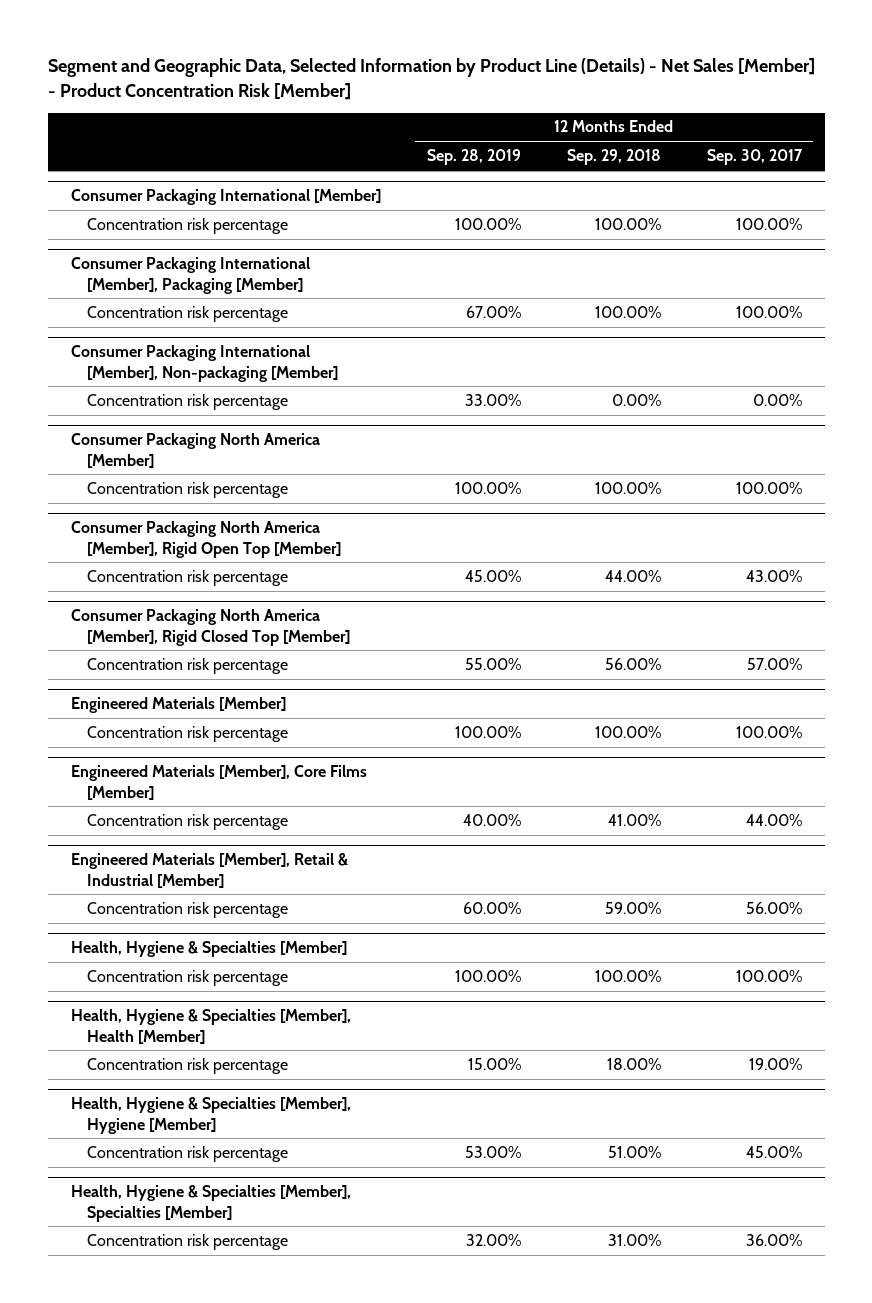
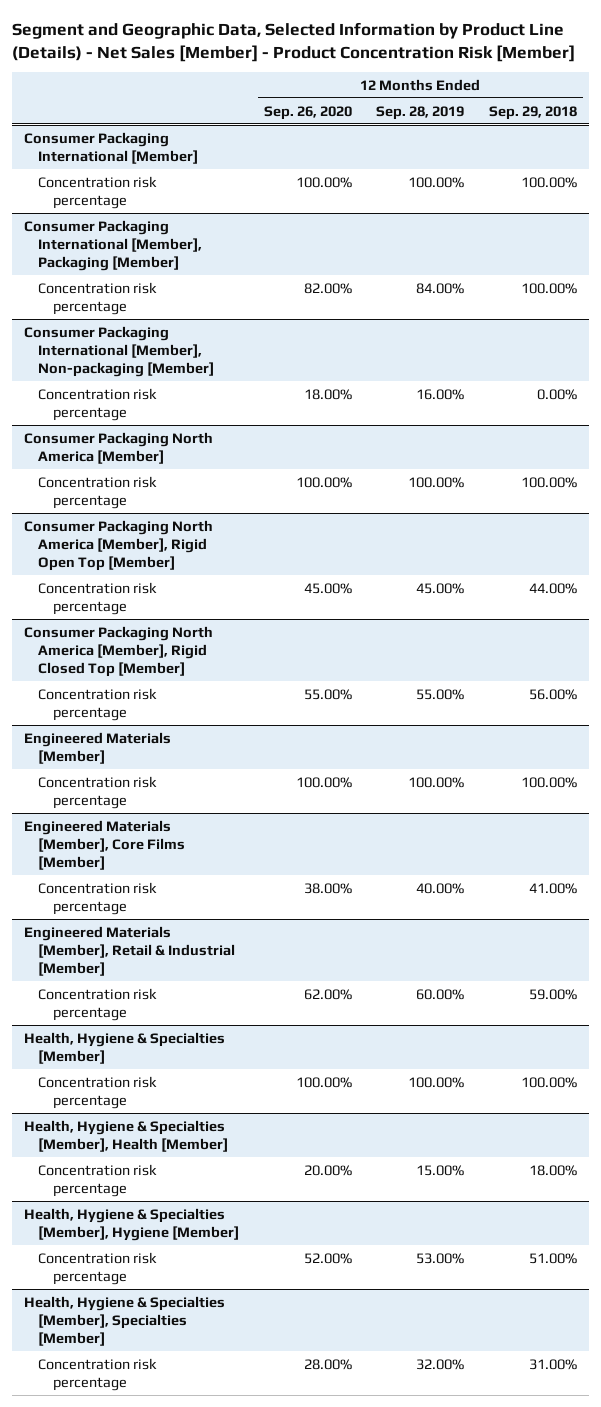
- | 12 Months Ended Sep. 28, 2019 | 12 Months Ended Sep. 29, 2018 | 12 Months Ended Sep. 30, 2017
+ | 12 Months Ended Sep. 26, 2020 | 12 Months Ended Sep. 28, 2019 | 12 Months Ended Sep. 29, 2018
@ Consumer Packaging International [Member], Packaging [Member]
- Concentration risk percentage | 67.00% | 100.00% | 100.00%
+ Concentration risk percentage | 82.00% | 84.00% | 100.00%
@ Consumer Packaging International [Member], Non-packaging [Member]
- Concentration risk percentage | 33.00% | 0.00% | 0.00%
+ Concentration risk percentage | 18.00% | 16.00% | 0.00%

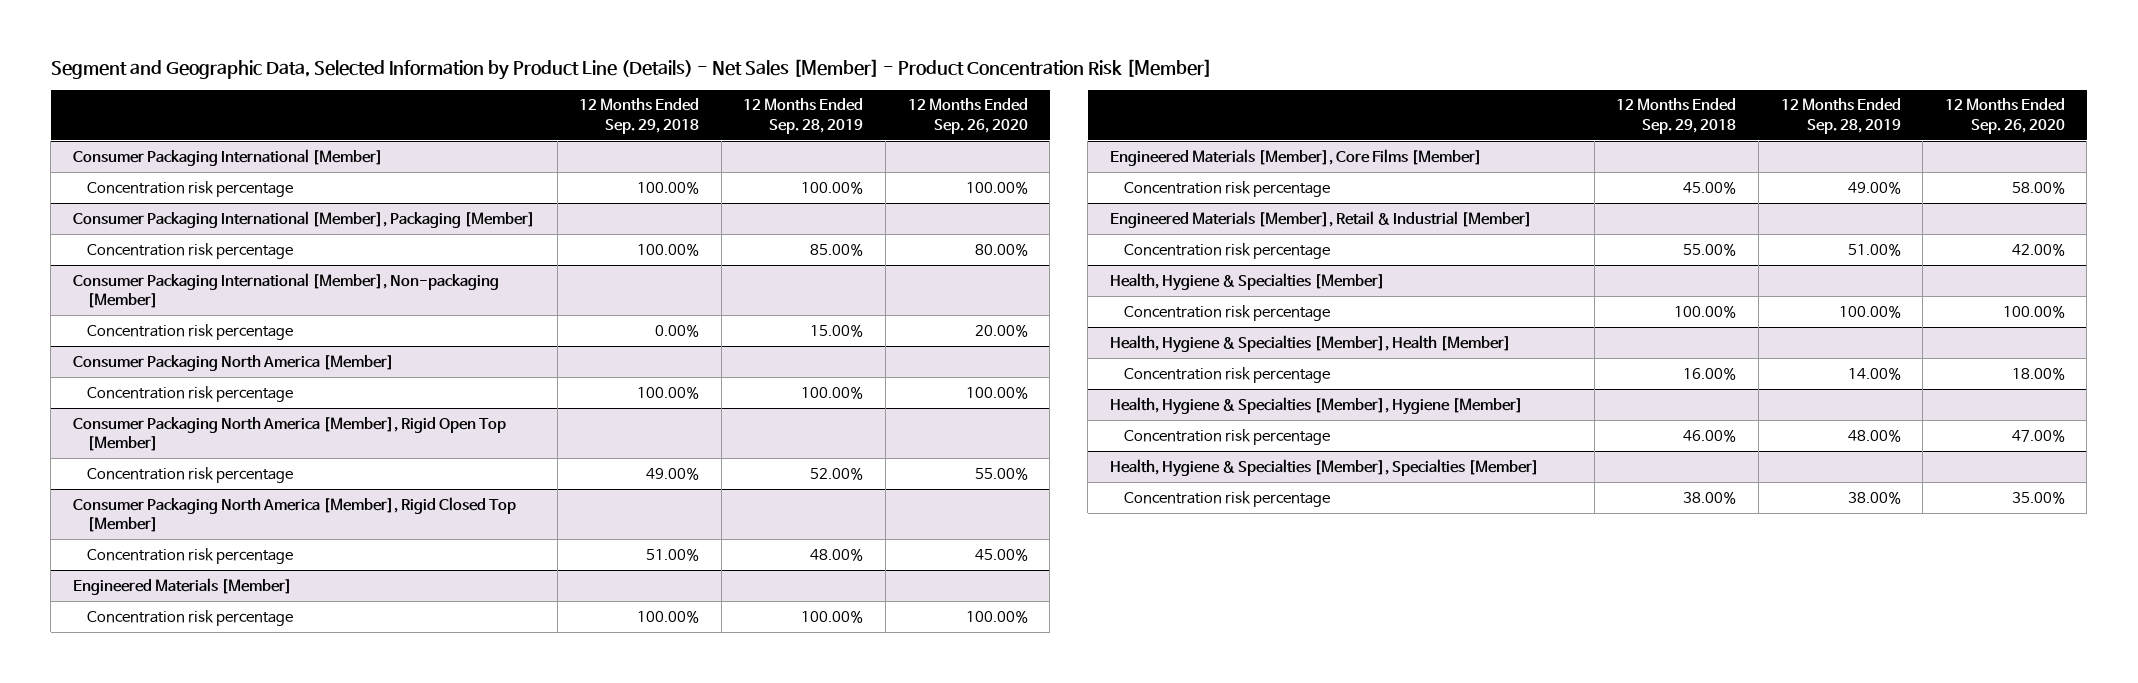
- | 12 Months Ended Sep. 26, 2020 | 12 Months Ended Sep. 28, 2019 | 12 Months Ended Sep. 29, 2018
+ | 12 Months Ended Sep. 29, 2018 | 12 Months Ended Sep. 28, 2019 | 12 Months Ended Sep. 26, 2020
@ Consumer Packaging International [Member], Packaging [Member]
- Concentration risk percentage | 82.00% | 84.00% | 100.00%
+ Concentration risk percentage | 100.00% | 85.00% | 80.00%
@ Consumer Packaging International [Member], Non-packaging [Member]
- Concentration risk percentage | 18.00% | 16.00% | 0.00%
+ Concentration risk percentage | 0.00% | 15.00% | 20.00%
@ Consumer Packaging North America [Member], Rigid Open Top [Member]
- Concentration risk percentage | 45.00% | 45.00% | 44.00%
+ Concentration risk percentage | 49.00% | 52.00% | 55.00%
@ Consumer Packaging North America [Member], Rigid Closed Top [Member]
- Concentration risk percentage | 55.00% | 55.00% | 56.00%
+ Concentration risk percentage | 51.00% | 48.00% | 45.00%
@ Engineered Materials [Member], Core Films [Member]
- Concentration risk percentage | 38.00% | 40.00% | 41.00%
+ Concentration risk percentage | 45.00% | 49.00% | 58.00%
@ Engineered Materials [Member], Retail & Industrial [Member]
- Concentration risk percentage | 62.00% | 60.00% | 59.00%
+ Concentration risk percentage | 55.00% | 51.00% | 42.00%
@ Health, Hygiene & Specialties [Member], Health [Member]
- Concentration risk percentage | 20.00% | 15.00% | 18.00%
+ Concentration risk percentage | 16.00% | 14.00% | 18.00%
@ Health, Hygiene & Specialties [Member], Hygiene [Member]
- Concentration risk percentage | 52.00% | 53.00% | 51.00%
+ Concentration risk percentage | 46.00% | 48.00% | 47.00%
@ Health, Hygiene & Specialties [Member], Specialties [Member]
- Concentration risk percentage | 28.00% | 32.00% | 31.00%
+ Concentration risk percentage | 38.00% | 38.00% | 35.00%

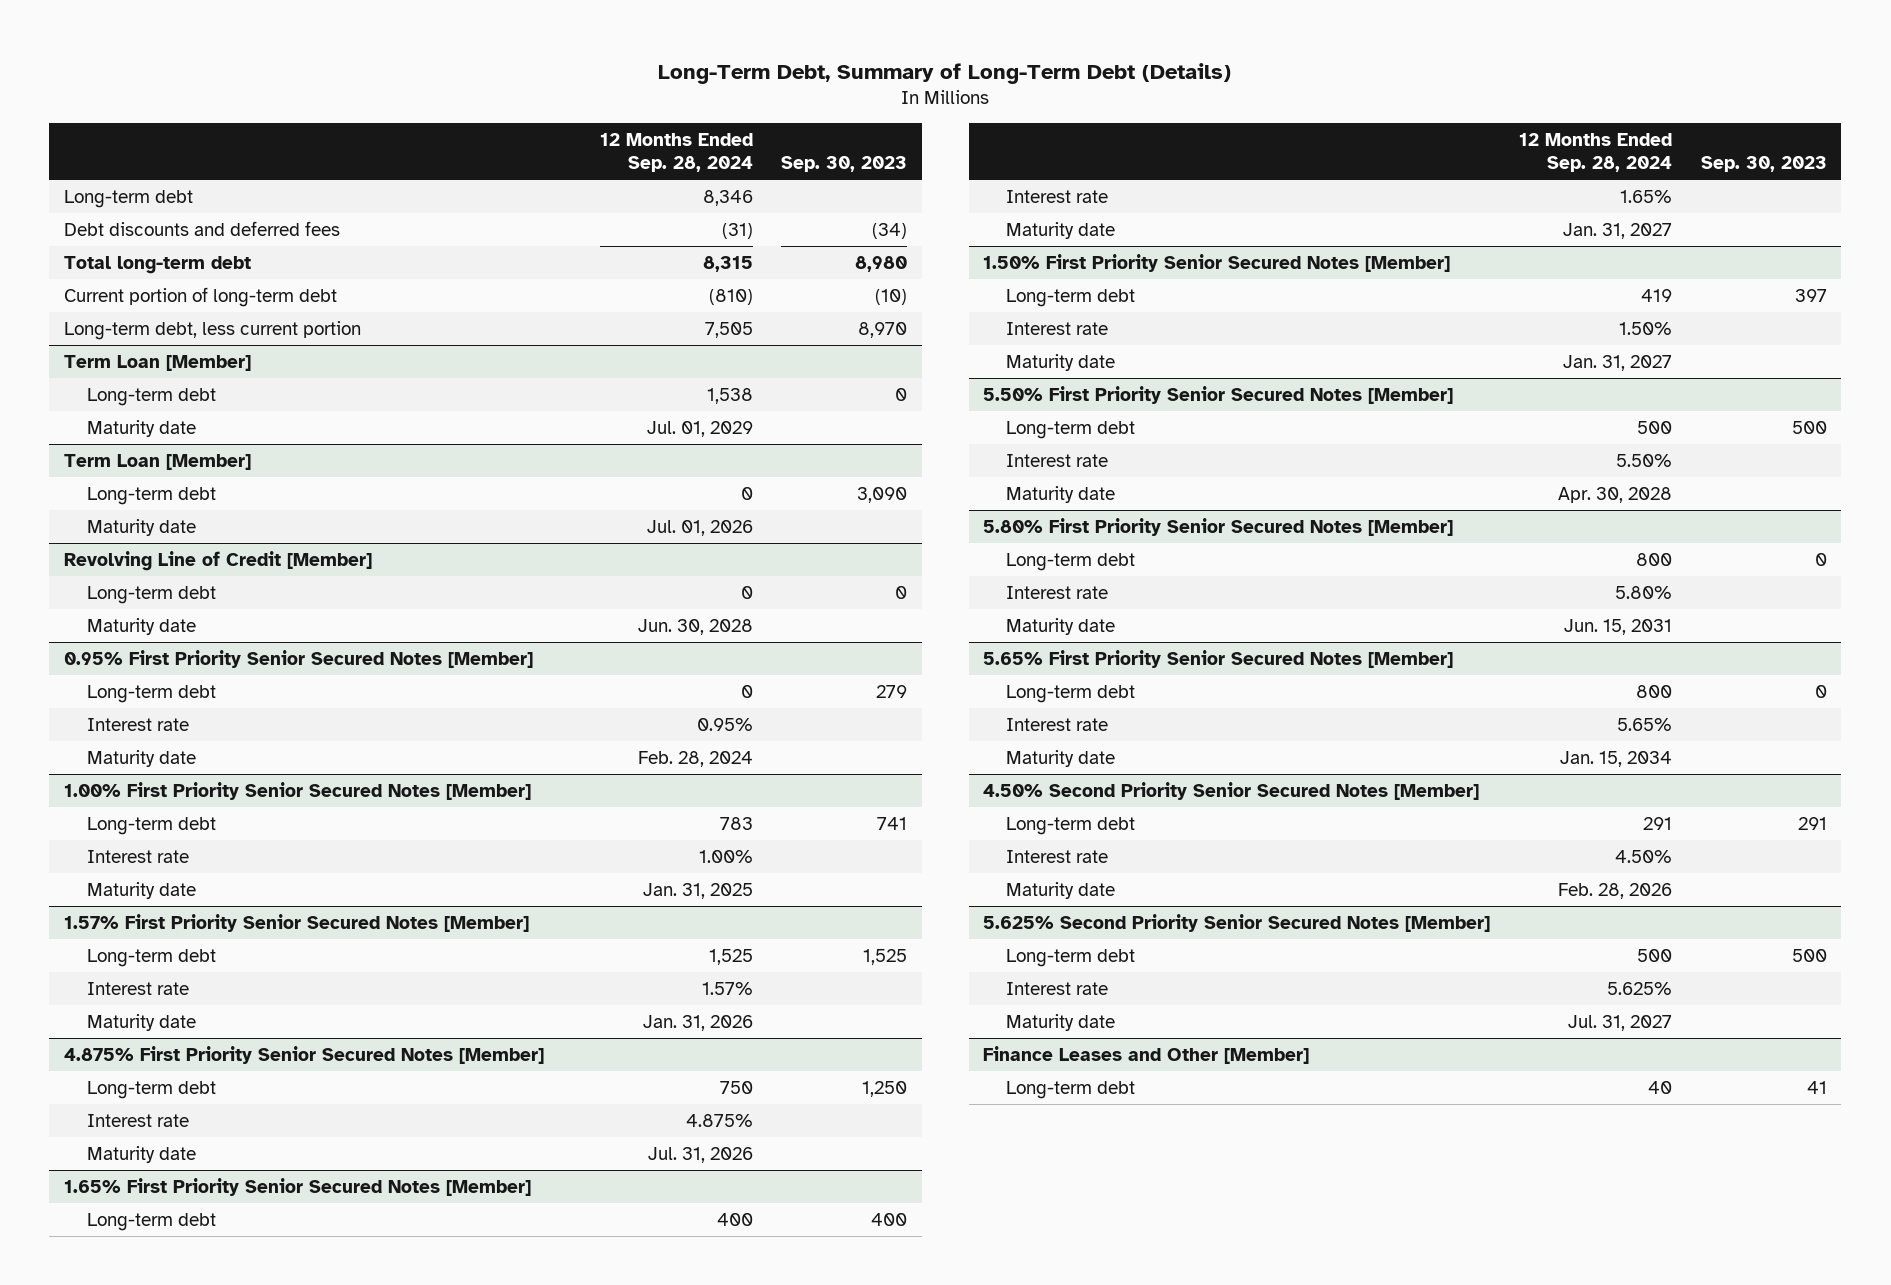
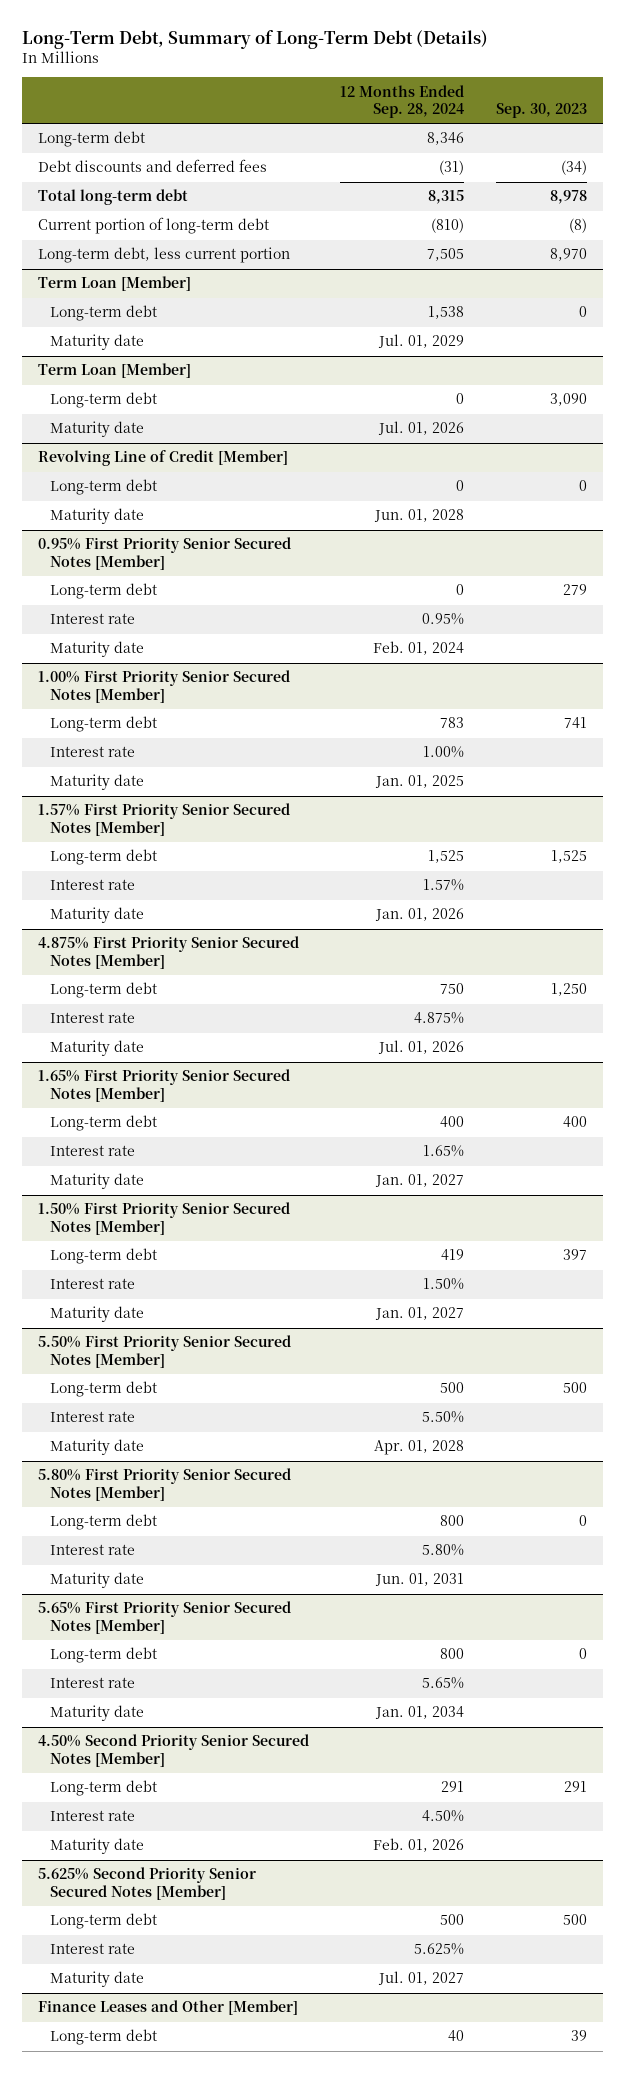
- Total long-term debt | 8,315 | 8,980
- Current portion of long-term debt | (810) | (10)
+ Total long-term debt | 8,315 | 8,978
+ Current portion of long-term debt | (810) | (8)
@ Revolving Line of Credit [Member]
- Maturity date | Jun. 30, 2028 |
+ Maturity date | Jun. 01, 2028 |
@ 0.95% First Priority Senior Secured Notes [Member]
- Maturity date | Feb. 28, 2024 |
+ Maturity date | Feb. 01, 2024 |
@ 1.00% First Priority Senior Secured Notes [Member]
- Maturity date | Jan. 31, 2025 |
+ Maturity date | Jan. 01, 2025 |
@ 1.57% First Priority Senior Secured Notes [Member]
- Maturity date | Jan. 31, 2026 |
+ Maturity date | Jan. 01, 2026 |
@ 4.875% First Priority Senior Secured Notes [Member]
- Maturity date | Jul. 31, 2026 |
+ Maturity date | Jul. 01, 2026 |
@ 1.65% First Priority Senior Secured Notes [Member]
- Maturity date | Jan. 31, 2027 |
+ Maturity date | Jan. 01, 2027 |
@ 1.50% First Priority Senior Secured Notes [Member]
- Maturity date | Jan. 31, 2027 |
+ Maturity date | Jan. 01, 2027 |
@ 5.50% First Priority Senior Secured Notes [Member]
- Maturity date | Apr. 30, 2028 |
+ Maturity date | Apr. 01, 2028 |
@ 5.80% First Priority Senior Secured Notes [Member]
- Maturity date | Jun. 15, 2031 |
+ Maturity date | Jun. 01, 2031 |
@ 5.65% First Priority Senior Secured Notes [Member]
- Maturity date | Jan. 15, 2034 |
+ Maturity date | Jan. 01, 2034 |
@ 4.50% Second Priority Senior Secured Notes [Member]
- Maturity date | Feb. 28, 2026 |
+ Maturity date | Feb. 01, 2026 |
@ 5.625% Second Priority Senior Secured Notes [Member]
- Maturity date | Jul. 31, 2027 |
+ Maturity date | Jul. 01, 2027 |
@ Finance Leases and Other [Member]
- Long-term debt | 40 | 41
+ Long-term debt | 40 | 39

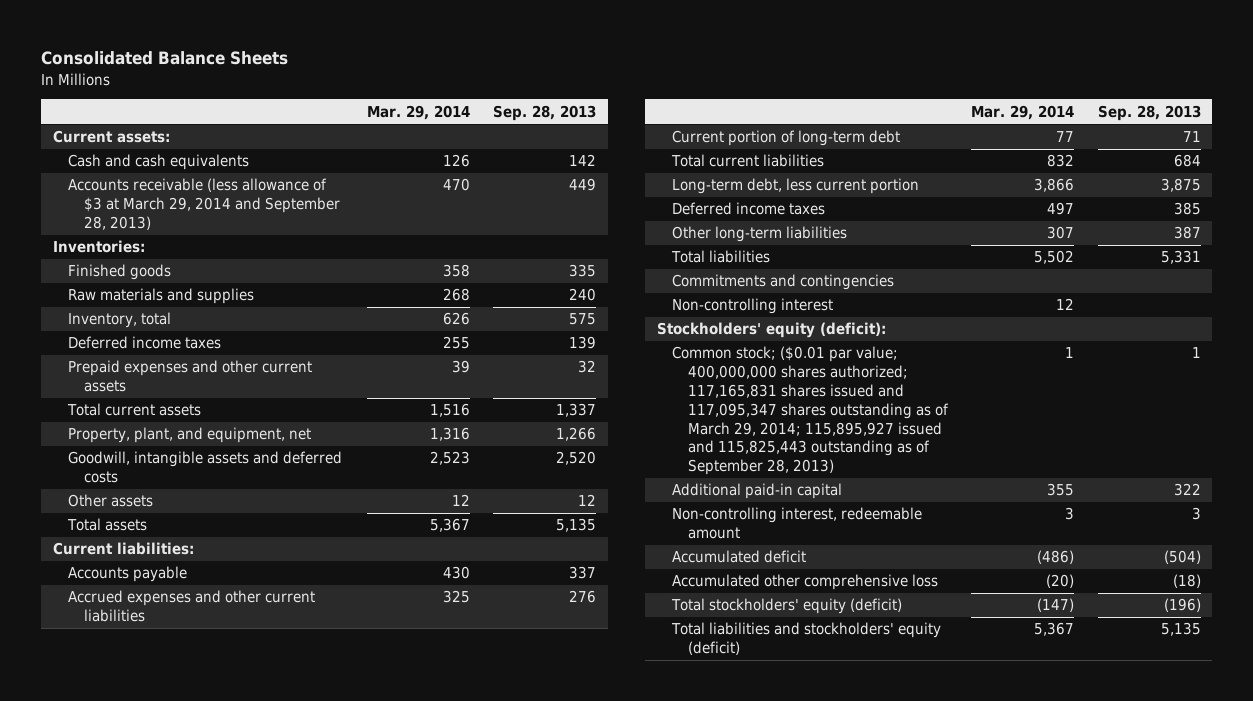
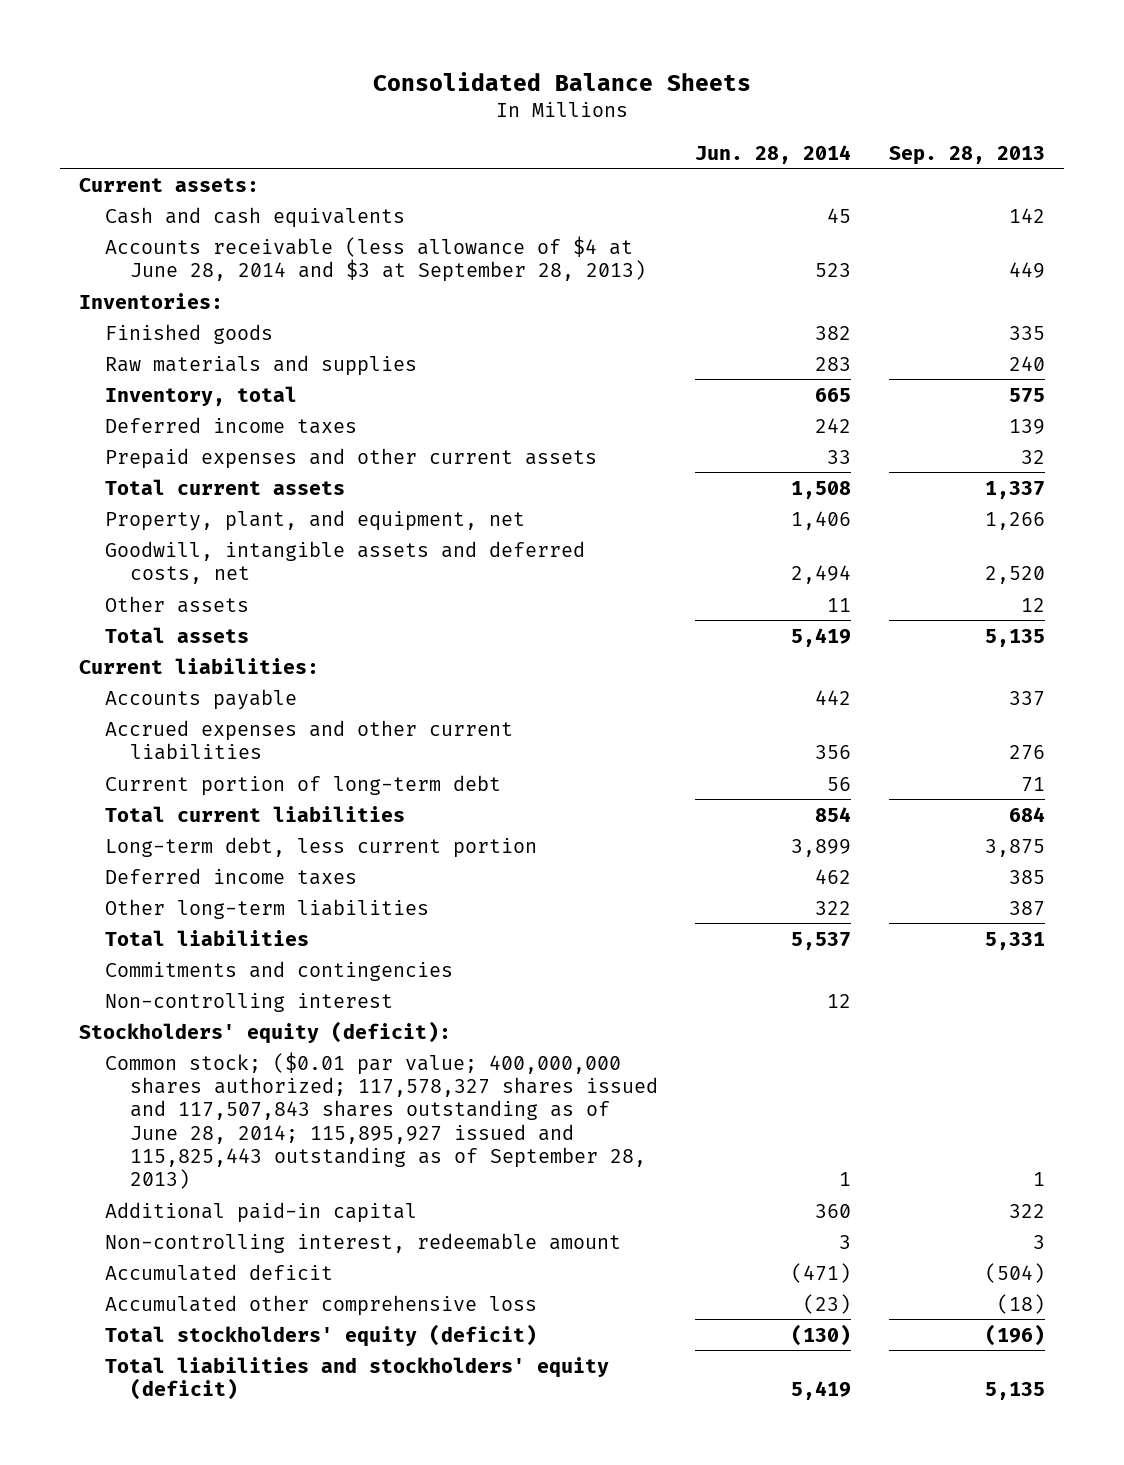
- | Mar. 29, 2014 | Sep. 28, 2013
+ | Jun. 28, 2014 | Sep. 28, 2013
- Accounts receivable (less allowance of $3 at March 29, 2014 and September 28, 2013) | 470 | 449
+ Accounts receivable (less allowance of $4 at June 28, 2014 and $3 at September 28, 2013) | 523 | 449
- Goodwill, intangible assets and deferred costs | 2,523 | 2,520
+ Goodwill, intangible assets and deferred costs, net | 2,494 | 2,520
- Common stock; ($0.01 par value; 400,000,000 shares authorized; 117,165,831 shares issued and 117,095,347 shares outstanding as of March 29, 2014; 115,895,927 issued and 115,825,443 outstanding as of September 28, 2013) | 1 | 1
+ Common stock; ($0.01 par value; 400,000,000 shares authorized; 117,578,327 shares issued and 117,507,843 shares outstanding as of June 28, 2014; 115,895,927 issued and 115,825,443 outstanding as of September 28, 2013) | 1 | 1

